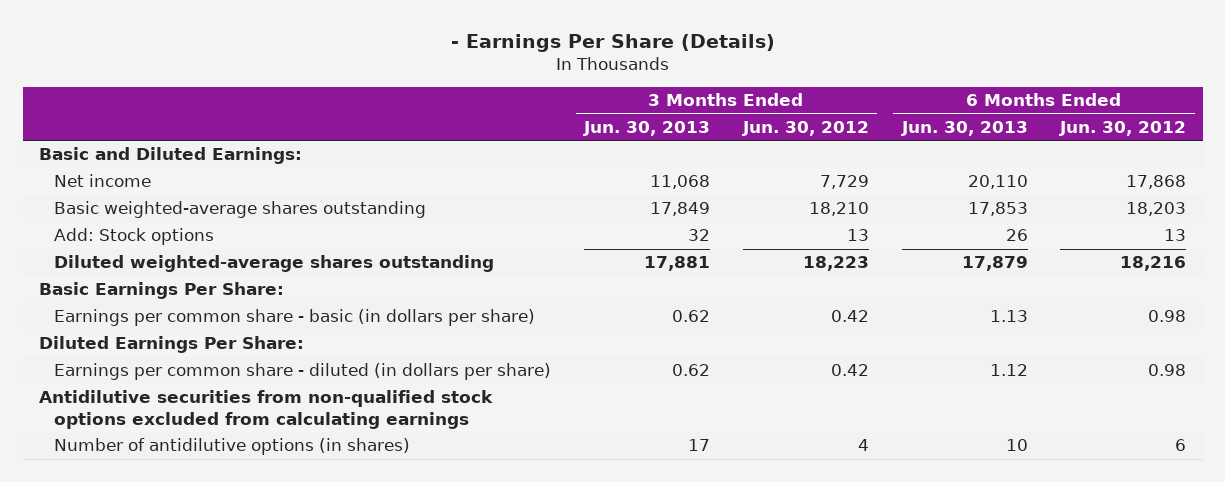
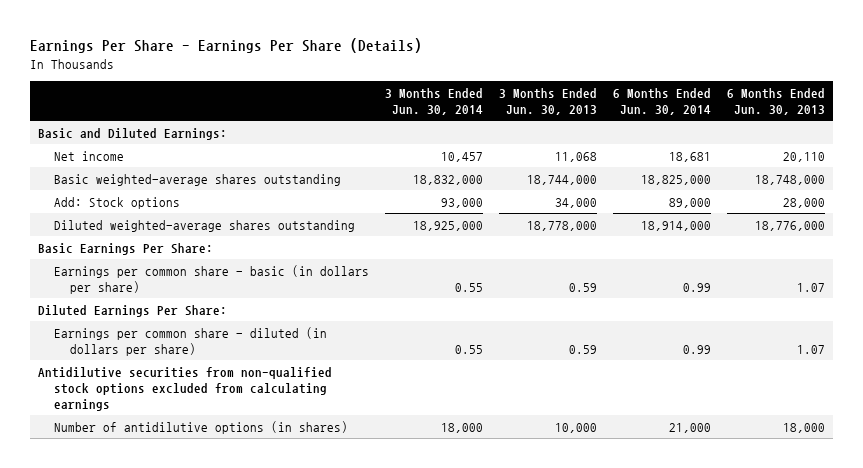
- - Earnings Per Share (Details)
+ Earnings Per Share - Earnings Per Share (Details)
- | 3 Months Ended Jun. 30, 2013 | 3 Months Ended Jun. 30, 2012 | 6 Months Ended Jun. 30, 2013 | 6 Months Ended Jun. 30, 2012
+ | 3 Months Ended Jun. 30, 2014 | 3 Months Ended Jun. 30, 2013 | 6 Months Ended Jun. 30, 2014 | 6 Months Ended Jun. 30, 2013
- Basic weighted-average shares outstanding | 17,849 | 18,210 | 17,853 | 18,203
- Add: Stock options | 32 | 13 | 26 | 13
- Diluted weighted-average shares outstanding | 17,881 | 18,223 | 17,879 | 18,216
+ Basic weighted-average shares outstanding | 18,832,000 | 18,744,000 | 18,825,000 | 18,748,000
+ Add: Stock options | 93,000 | 34,000 | 89,000 | 28,000
+ Diluted weighted-average shares outstanding | 18,925,000 | 18,778,000 | 18,914,000 | 18,776,000
- Earnings per common share - basic (in dollars per share) | 0.62 | 0.42 | 1.13 | 0.98
+ Earnings per common share - basic (in dollars per share) | 0.55 | 0.59 | 0.99 | 1.07
- Earnings per common share - diluted (in dollars per share) | 0.62 | 0.42 | 1.12 | 0.98
+ Earnings per common share - diluted (in dollars per share) | 0.55 | 0.59 | 0.99 | 1.07
- Number of antidilutive options (in shares) | 17 | 4 | 10 | 6
+ Number of antidilutive options (in shares) | 18,000 | 10,000 | 21,000 | 18,000

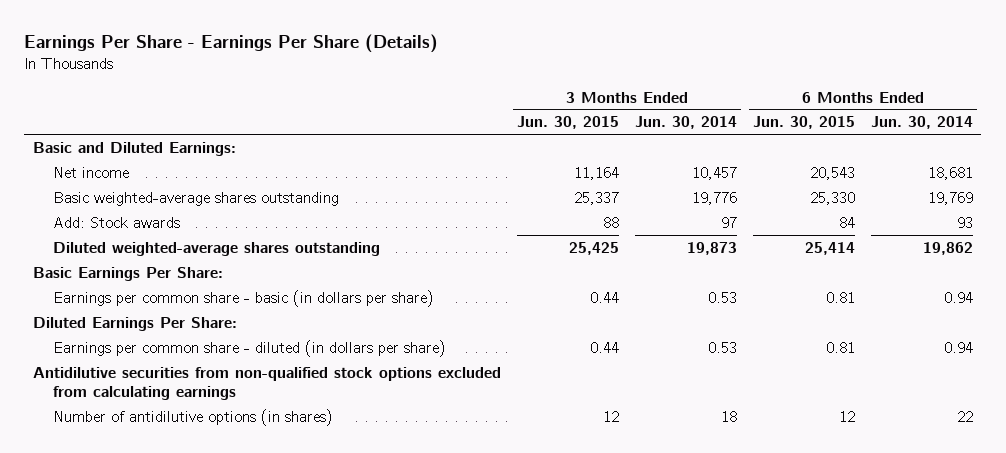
- | 3 Months Ended Jun. 30, 2014 | 3 Months Ended Jun. 30, 2013 | 6 Months Ended Jun. 30, 2014 | 6 Months Ended Jun. 30, 2013
+ | 3 Months Ended Jun. 30, 2015 | 3 Months Ended Jun. 30, 2014 | 6 Months Ended Jun. 30, 2015 | 6 Months Ended Jun. 30, 2014
- Basic weighted-average shares outstanding | 18,832,000 | 18,744,000 | 18,825,000 | 18,748,000
- Add: Stock options | 93,000 | 34,000 | 89,000 | 28,000
- Diluted weighted-average shares outstanding | 18,925,000 | 18,778,000 | 18,914,000 | 18,776,000
+ Basic weighted-average shares outstanding | 25,337 | 19,776 | 25,330 | 19,769
+ Add: Stock awards | 88 | 97 | 84 | 93
+ Diluted weighted-average shares outstanding | 25,425 | 19,873 | 25,414 | 19,862
- Earnings per common share - basic (in dollars per share) | 0.55 | 0.59 | 0.99 | 1.07
+ Earnings per common share - basic (in dollars per share) | 0.44 | 0.53 | 0.81 | 0.94
- Earnings per common share - diluted (in dollars per share) | 0.55 | 0.59 | 0.99 | 1.07
+ Earnings per common share - diluted (in dollars per share) | 0.44 | 0.53 | 0.81 | 0.94
- Number of antidilutive options (in shares) | 18,000 | 10,000 | 21,000 | 18,000
+ Number of antidilutive options (in shares) | 12 | 18 | 12 | 22

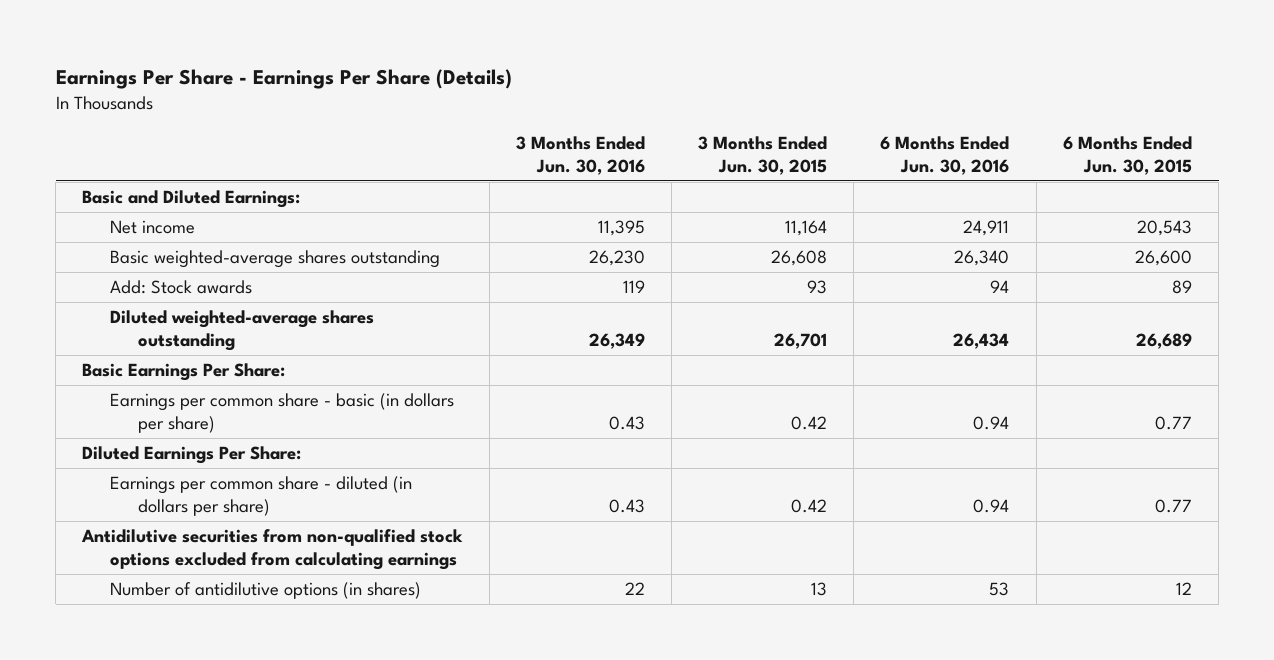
- | 3 Months Ended Jun. 30, 2015 | 3 Months Ended Jun. 30, 2014 | 6 Months Ended Jun. 30, 2015 | 6 Months Ended Jun. 30, 2014
+ | 3 Months Ended Jun. 30, 2016 | 3 Months Ended Jun. 30, 2015 | 6 Months Ended Jun. 30, 2016 | 6 Months Ended Jun. 30, 2015
- Basic weighted-average shares outstanding | 25,337 | 19,776 | 25,330 | 19,769
- Add: Stock awards | 88 | 97 | 84 | 93
- Diluted weighted-average shares outstanding | 25,425 | 19,873 | 25,414 | 19,862
+ Basic weighted-average shares outstanding | 26,230 | 26,608 | 26,340 | 26,600
+ Add: Stock awards | 119 | 93 | 94 | 89
+ Diluted weighted-average shares outstanding | 26,349 | 26,701 | 26,434 | 26,689
- Earnings per common share - basic (in dollars per share) | 0.44 | 0.53 | 0.81 | 0.94
+ Earnings per common share - basic (in dollars per share) | 0.43 | 0.42 | 0.94 | 0.77
- Earnings per common share - diluted (in dollars per share) | 0.44 | 0.53 | 0.81 | 0.94
+ Earnings per common share - diluted (in dollars per share) | 0.43 | 0.42 | 0.94 | 0.77
- Number of antidilutive options (in shares) | 12 | 18 | 12 | 22
+ Number of antidilutive options (in shares) | 22 | 13 | 53 | 12

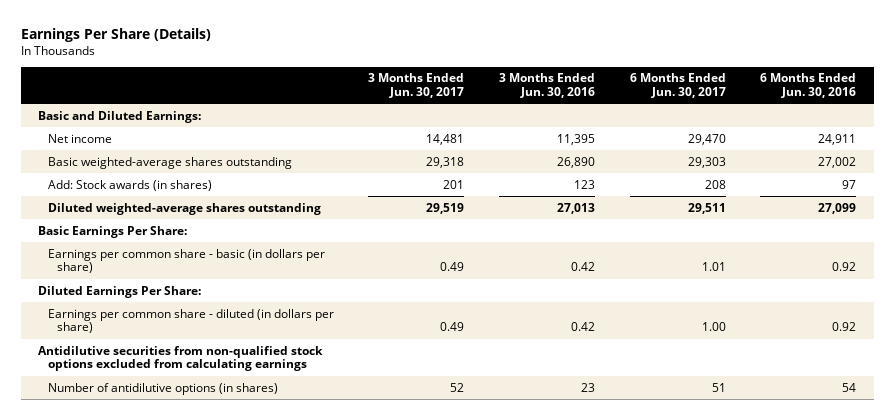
- Earnings Per Share - Earnings Per Share (Details)
+ Earnings Per Share (Details)
- | 3 Months Ended Jun. 30, 2016 | 3 Months Ended Jun. 30, 2015 | 6 Months Ended Jun. 30, 2016 | 6 Months Ended Jun. 30, 2015
+ | 3 Months Ended Jun. 30, 2017 | 3 Months Ended Jun. 30, 2016 | 6 Months Ended Jun. 30, 2017 | 6 Months Ended Jun. 30, 2016
- Basic weighted-average shares outstanding | 26,230 | 26,608 | 26,340 | 26,600
- Add: Stock awards | 119 | 93 | 94 | 89
- Diluted weighted-average shares outstanding | 26,349 | 26,701 | 26,434 | 26,689
+ Basic weighted-average shares outstanding | 29,318 | 26,890 | 29,303 | 27,002
+ Add: Stock awards (in shares) | 201 | 123 | 208 | 97
+ Diluted weighted-average shares outstanding | 29,519 | 27,013 | 29,511 | 27,099
- Earnings per common share - basic (in dollars per share) | 0.43 | 0.42 | 0.94 | 0.77
+ Earnings per common share - basic (in dollars per share) | 0.49 | 0.42 | 1.01 | 0.92
- Earnings per common share - diluted (in dollars per share) | 0.43 | 0.42 | 0.94 | 0.77
+ Earnings per common share - diluted (in dollars per share) | 0.49 | 0.42 | 1.00 | 0.92
- Number of antidilutive options (in shares) | 22 | 13 | 53 | 12
+ Number of antidilutive options (in shares) | 52 | 23 | 51 | 54

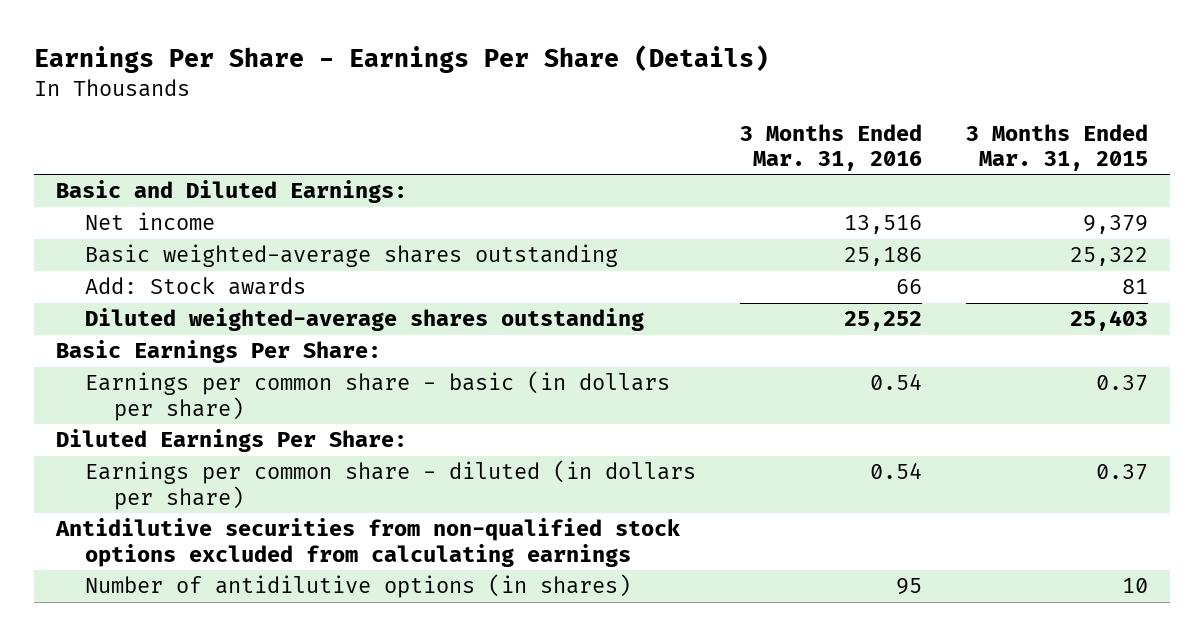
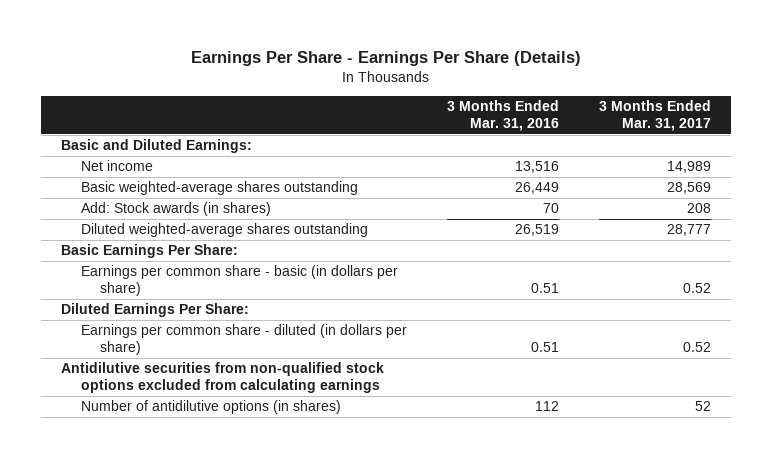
- | 3 Months Ended Mar. 31, 2016 | 3 Months Ended Mar. 31, 2015
+ | 3 Months Ended Mar. 31, 2016 | 3 Months Ended Mar. 31, 2017
- Basic weighted-average shares outstanding | 25,186 | 25,322
- Add: Stock awards | 66 | 81
- Diluted weighted-average shares outstanding | 25,252 | 25,403
+ Basic weighted-average shares outstanding | 26,449 | 28,569
+ Add: Stock awards (in shares) | 70 | 208
+ Diluted weighted-average shares outstanding | 26,519 | 28,777
- Earnings per common share - basic (in dollars per share) | 0.54 | 0.37
+ Earnings per common share - basic (in dollars per share) | 0.51 | 0.52
- Earnings per common share - diluted (in dollars per share) | 0.54 | 0.37
+ Earnings per common share - diluted (in dollars per share) | 0.51 | 0.52
- Number of antidilutive options (in shares) | 95 | 10
+ Number of antidilutive options (in shares) | 112 | 52

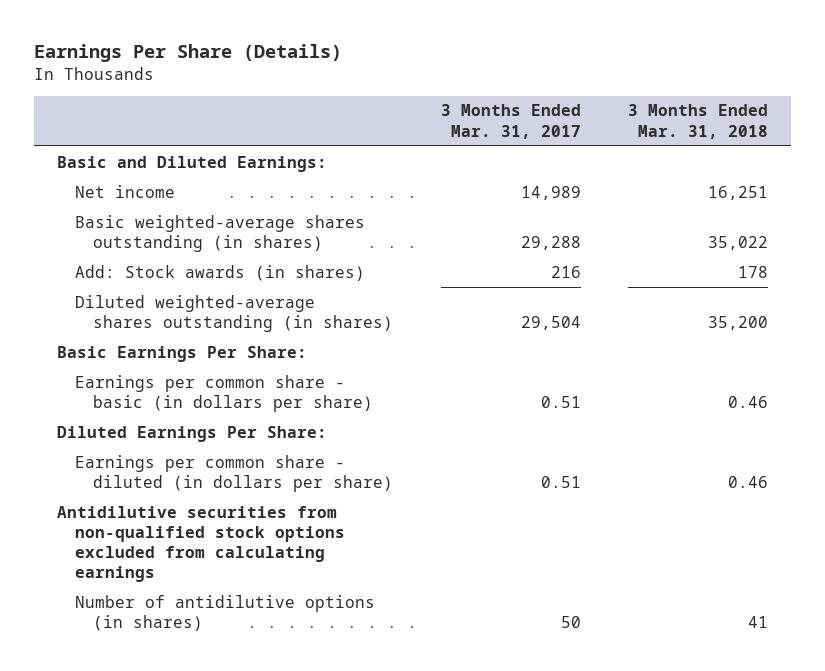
- Earnings Per Share - Earnings Per Share (Details)
+ Earnings Per Share (Details)
- | 3 Months Ended Mar. 31, 2016 | 3 Months Ended Mar. 31, 2017
+ | 3 Months Ended Mar. 31, 2017 | 3 Months Ended Mar. 31, 2018
- Basic weighted-average shares outstanding | 26,449 | 28,569
- Add: Stock awards (in shares) | 70 | 208
- Diluted weighted-average shares outstanding | 26,519 | 28,777
+ Basic weighted-average shares outstanding (in shares) | 29,288 | 35,022
+ Add: Stock awards (in shares) | 216 | 178
+ Diluted weighted-average shares outstanding (in shares) | 29,504 | 35,200
- Earnings per common share - basic (in dollars per share) | 0.51 | 0.52
+ Earnings per common share - basic (in dollars per share) | 0.51 | 0.46
- Earnings per common share - diluted (in dollars per share) | 0.51 | 0.52
+ Earnings per common share - diluted (in dollars per share) | 0.51 | 0.46
- Number of antidilutive options (in shares) | 112 | 52
+ Number of antidilutive options (in shares) | 50 | 41

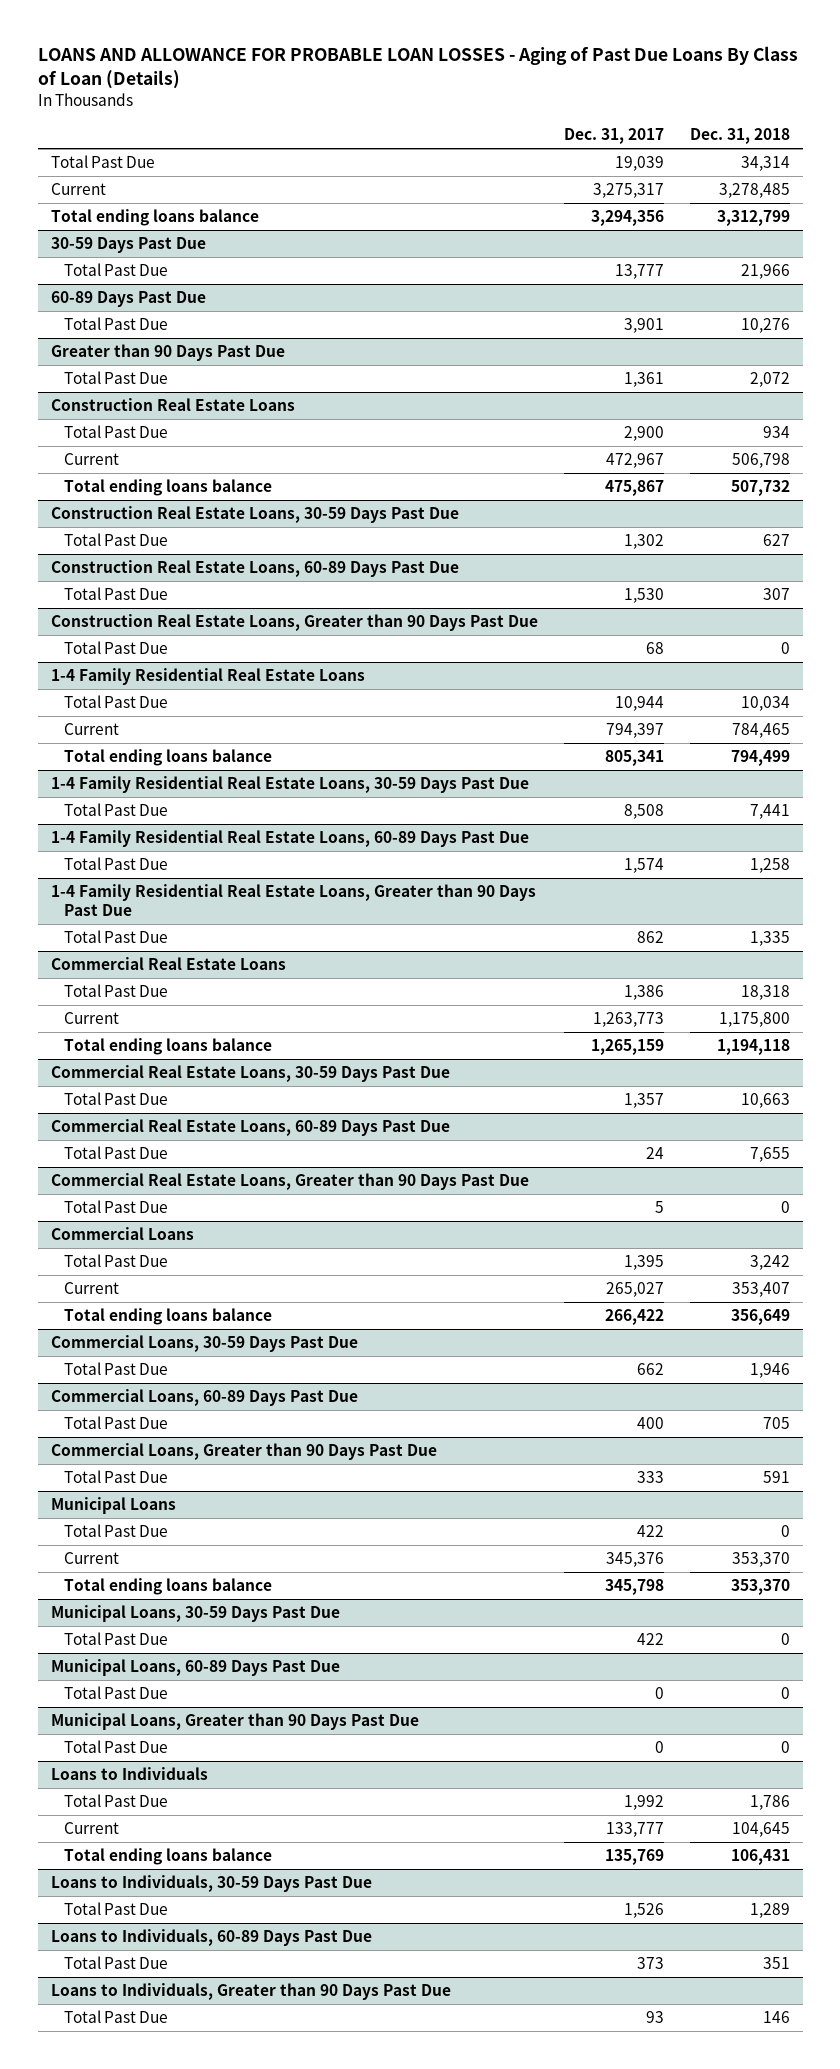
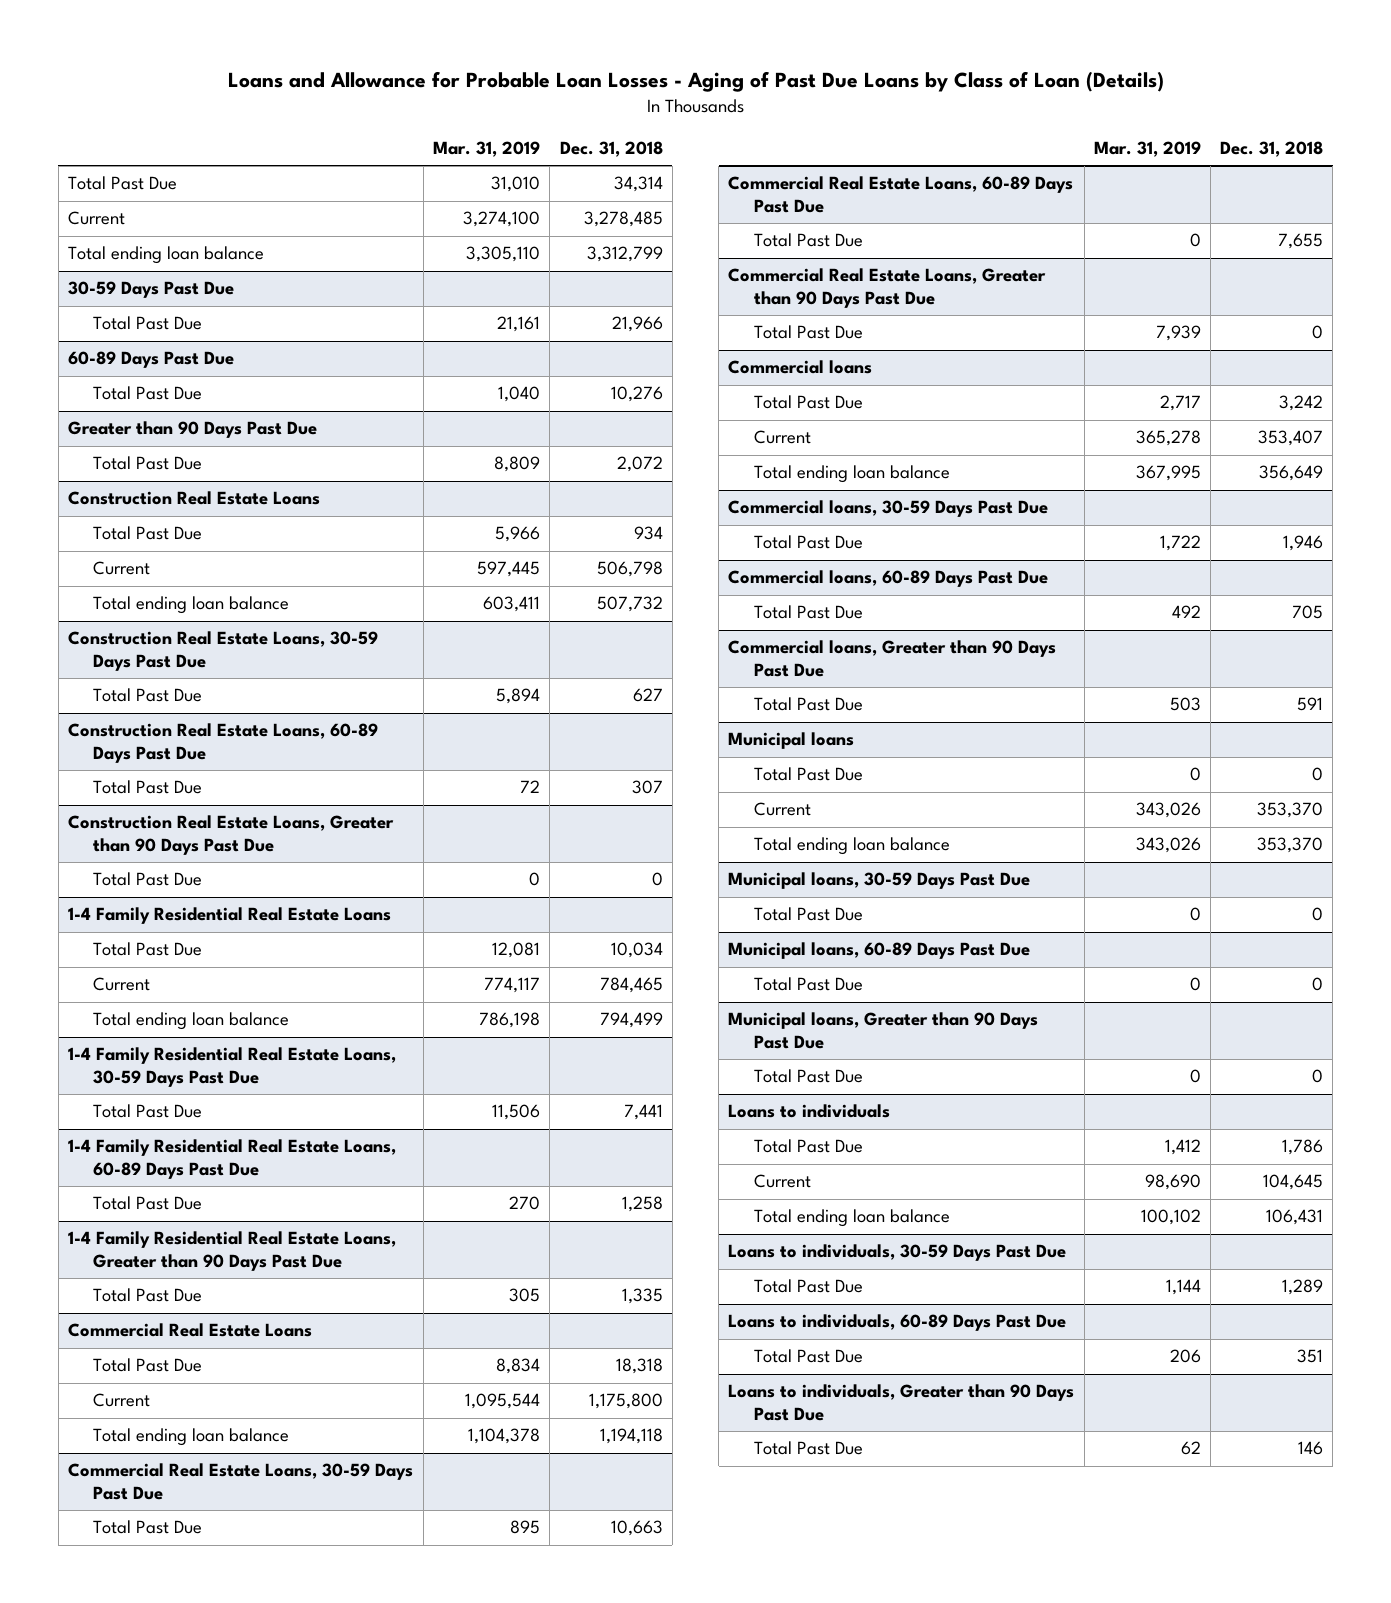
- LOANS AND ALLOWANCE FOR PROBABLE LOAN LOSSES - Aging of Past Due Loans By Class of Loan (Details)
+ Loans and Allowance for Probable Loan Losses - Aging of Past Due Loans by Class of Loan (Details)
- | Dec. 31, 2017 | Dec. 31, 2018
+ | Mar. 31, 2019 | Dec. 31, 2018
- Total ending loans balance | 3,294,356 | 3,312,799
+ Total ending loan balance | 3,305,110 | 3,312,799
@ Construction Real Estate Loans
- Total ending loans balance | 475,867 | 507,732
+ Total ending loan balance | 603,411 | 507,732
@ 1-4 Family Residential Real Estate Loans
- Total ending loans balance | 805,341 | 794,499
+ Total ending loan balance | 786,198 | 794,499
@ Commercial Real Estate Loans
- Total ending loans balance | 1,265,159 | 1,194,118
+ Total ending loan balance | 1,104,378 | 1,194,118
- Commercial Loans
+ Commercial loans
- Total ending loans balance | 266,422 | 356,649
- Commercial Loans, 30-59 Days Past Due
+ Total ending loan balance | 367,995 | 356,649
+ Commercial loans, 30-59 Days Past Due
- Commercial Loans, 60-89 Days Past Due
+ Commercial loans, 60-89 Days Past Due
- Commercial Loans, Greater than 90 Days Past Due
+ Commercial loans, Greater than 90 Days Past Due
- Municipal Loans
+ Municipal loans
- Total ending loans balance | 345,798 | 353,370
- Municipal Loans, 30-59 Days Past Due
+ Total ending loan balance | 343,026 | 353,370
+ Municipal loans, 30-59 Days Past Due
- Municipal Loans, 60-89 Days Past Due
+ Municipal loans, 60-89 Days Past Due
- Municipal Loans, Greater than 90 Days Past Due
+ Municipal loans, Greater than 90 Days Past Due
- Loans to Individuals
+ Loans to individuals
- Total ending loans balance | 135,769 | 106,431
- Loans to Individuals, 30-59 Days Past Due
+ Total ending loan balance | 100,102 | 106,431
+ Loans to individuals, 30-59 Days Past Due
- Loans to Individuals, 60-89 Days Past Due
+ Loans to individuals, 60-89 Days Past Due
- Loans to Individuals, Greater than 90 Days Past Due
+ Loans to individuals, Greater than 90 Days Past Due

